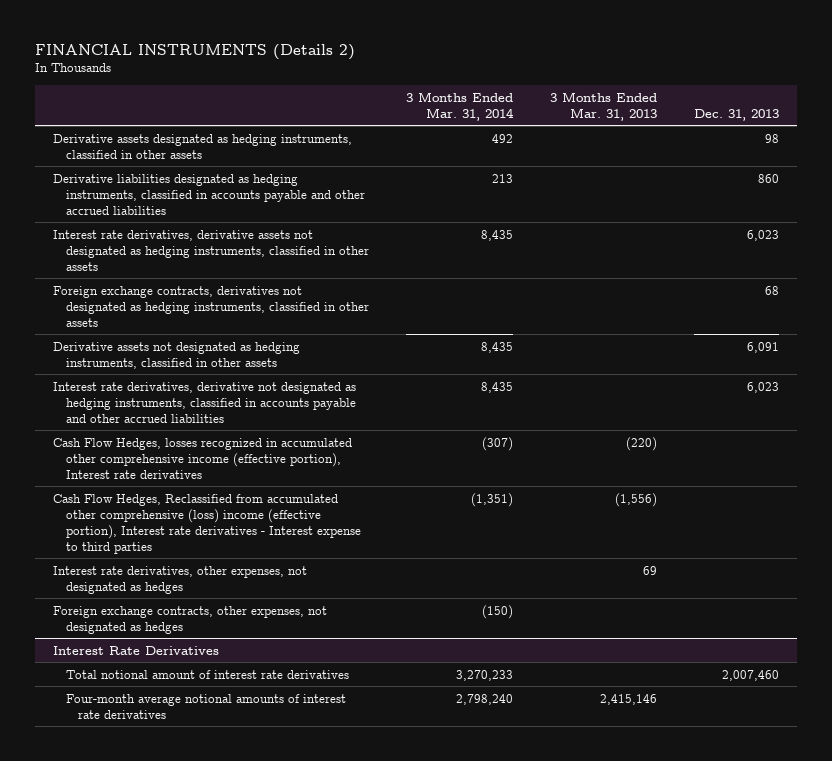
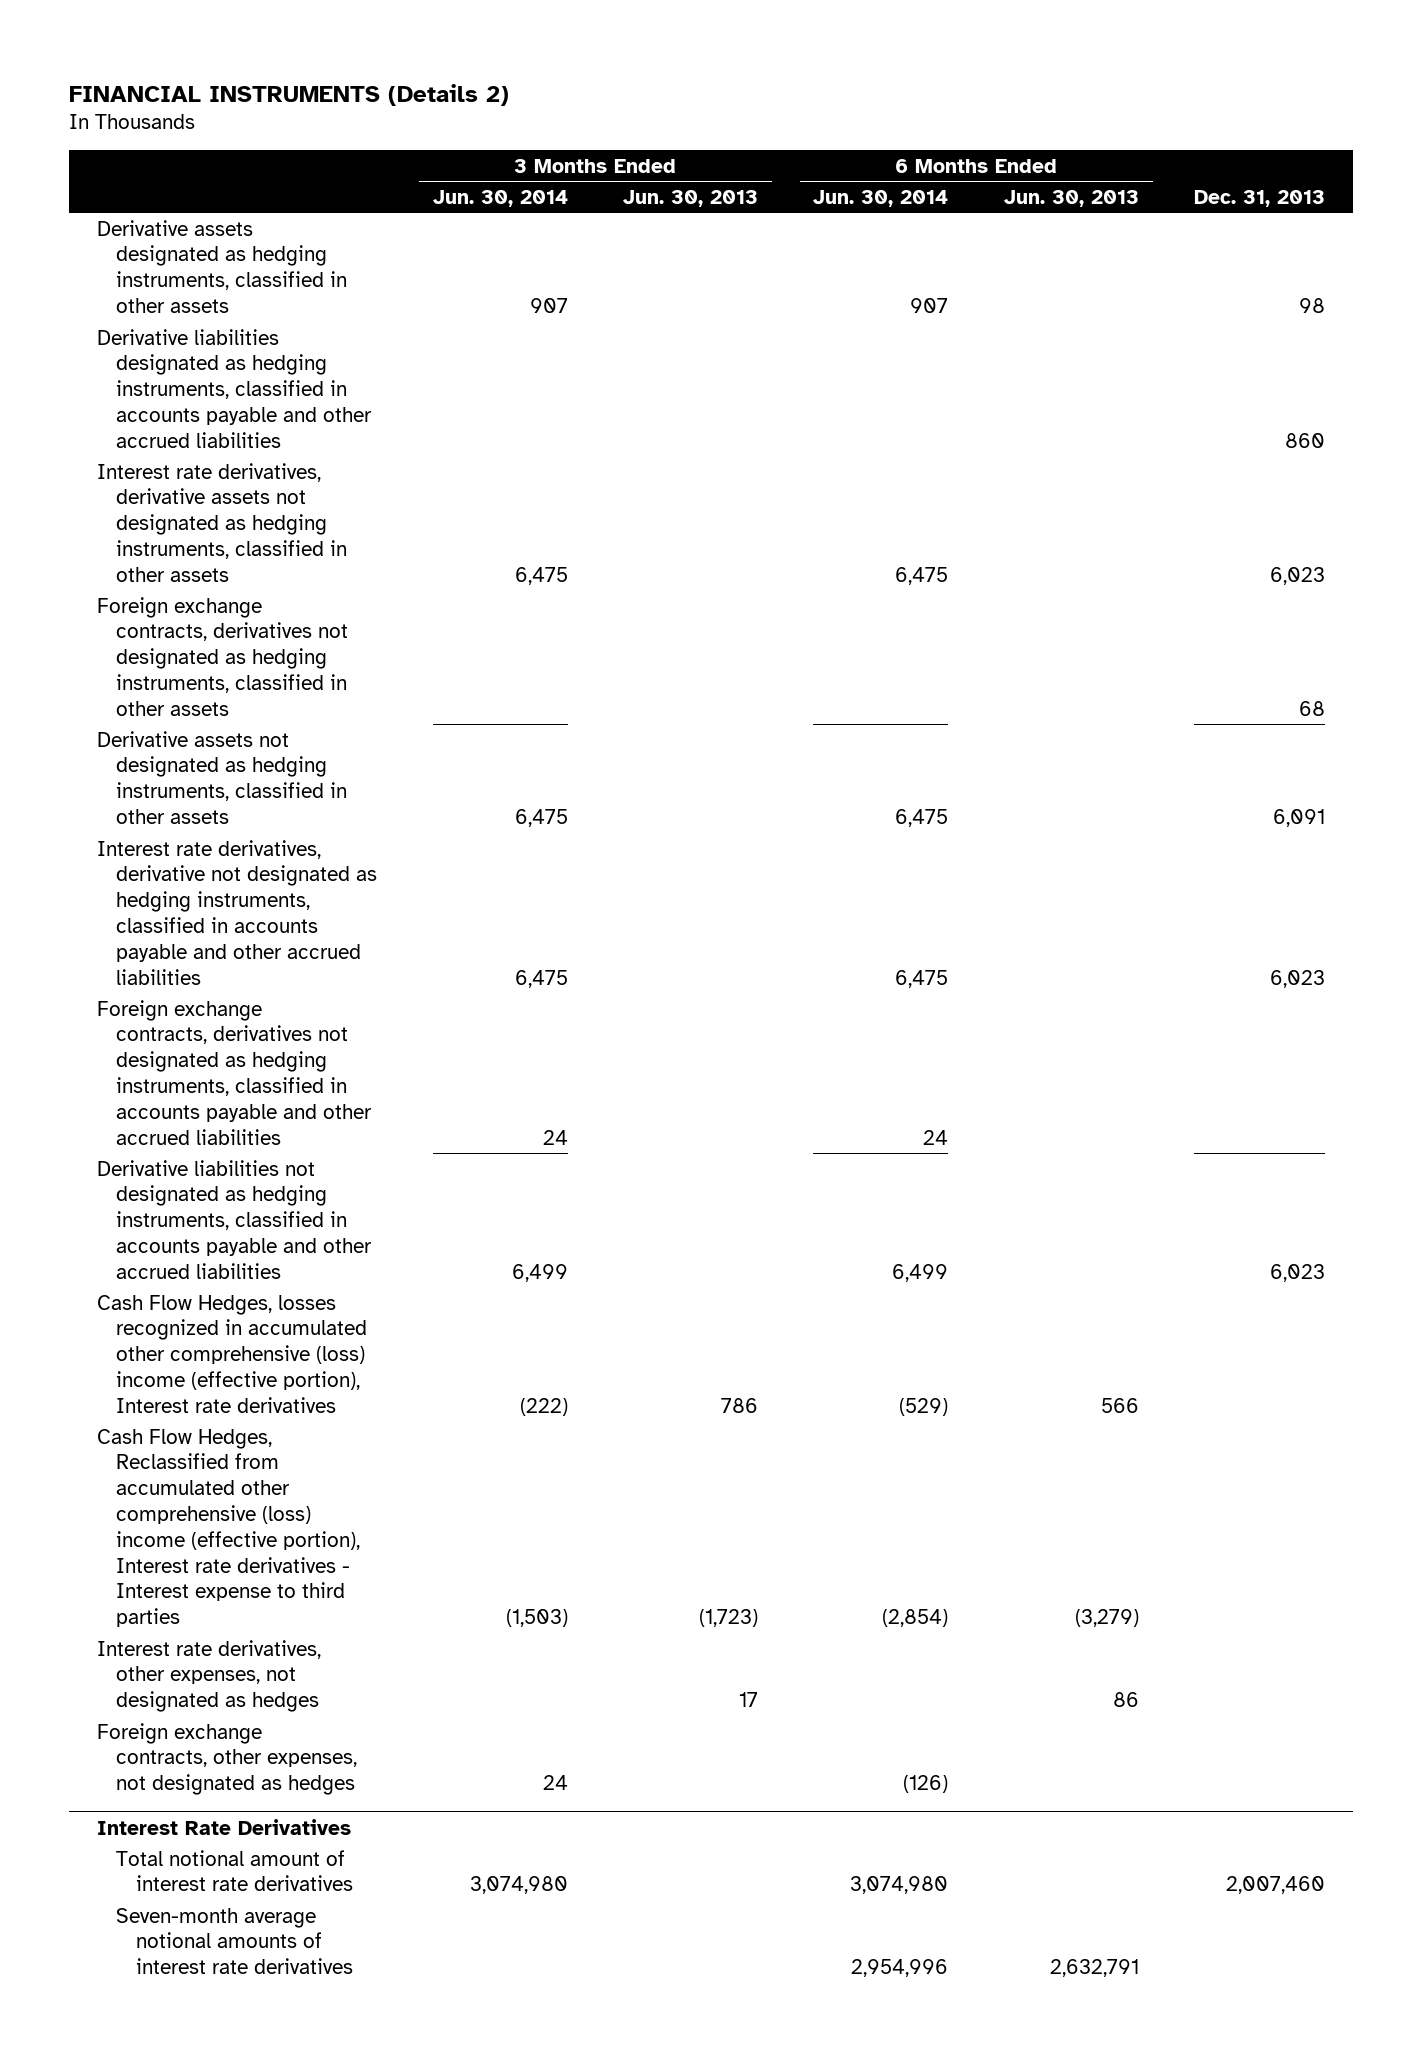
- | 3 Months Ended Mar. 31, 2014 | 3 Months Ended Mar. 31, 2013 | Dec. 31, 2013
+ | 3 Months Ended Jun. 30, 2014 | 3 Months Ended Jun. 30, 2013 | 6 Months Ended Jun. 30, 2014 | 6 Months Ended Jun. 30, 2013 | Dec. 31, 2013
- Cash Flow Hedges, losses recognized in accumulated other comprehensive income (effective portion), Interest rate derivatives | (307) | (220) |
+ Foreign exchange contracts, derivatives not designated as hedging instruments, classified in accounts payable and other accrued liabilities | 24 | | 24 | |
+ Derivative liabilities not designated as hedging instruments, classified in accounts payable and other accrued liabilities | 6,499 | | 6,499 | | 6,023
+ Cash Flow Hedges, losses recognized in accumulated other comprehensive (loss) income (effective portion), Interest rate derivatives | (222) | 786 | (529) | 566 |
@ Interest Rate Derivatives
- Four-month average notional amounts of interest rate derivatives | 2,798,240 | 2,415,146 |
+ Seven-month average notional amounts of interest rate derivatives | | | 2,954,996 | 2,632,791 |

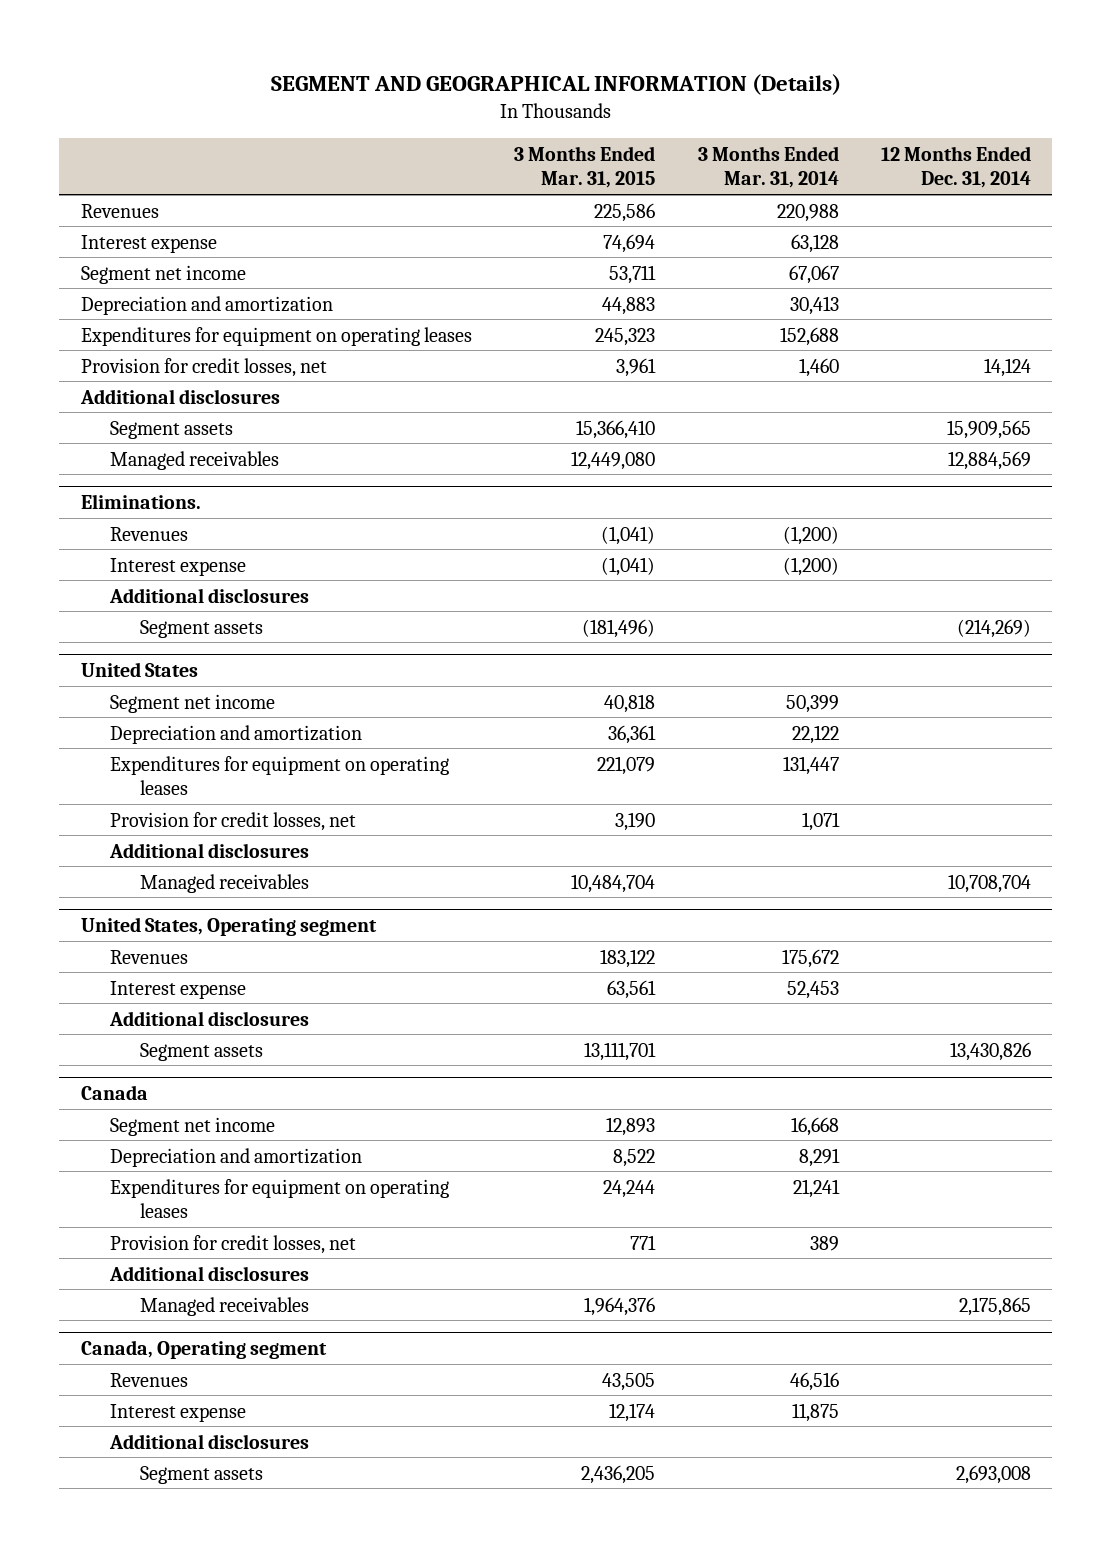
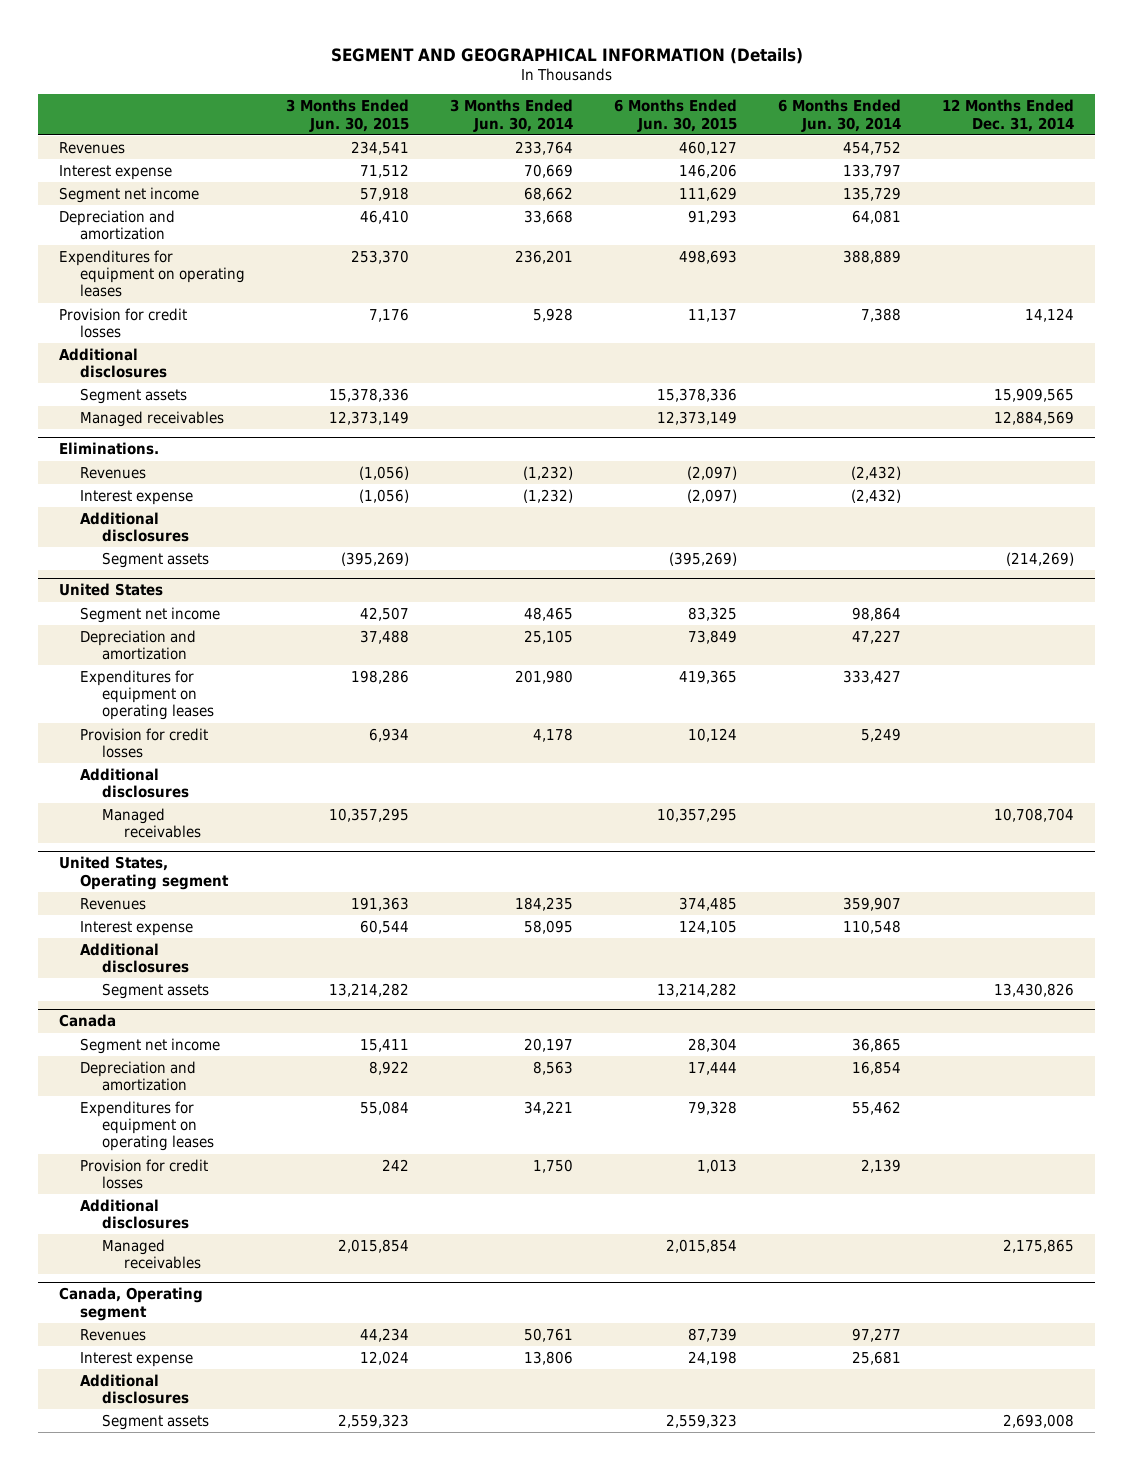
- | 3 Months Ended Mar. 31, 2015 | 3 Months Ended Mar. 31, 2014 | 12 Months Ended Dec. 31, 2014
+ | 3 Months Ended Jun. 30, 2015 | 3 Months Ended Jun. 30, 2014 | 6 Months Ended Jun. 30, 2015 | 6 Months Ended Jun. 30, 2014 | 12 Months Ended Dec. 31, 2014
- Provision for credit losses, net | 3,961 | 1,460 | 14,124
+ Provision for credit losses | 7,176 | 5,928 | 11,137 | 7,388 | 14,124
@ United States
- Provision for credit losses, net | 3,190 | 1,071 |
+ Provision for credit losses | 6,934 | 4,178 | 10,124 | 5,249 |
@ Canada
- Provision for credit losses, net | 771 | 389 |
+ Provision for credit losses | 242 | 1,750 | 1,013 | 2,139 |

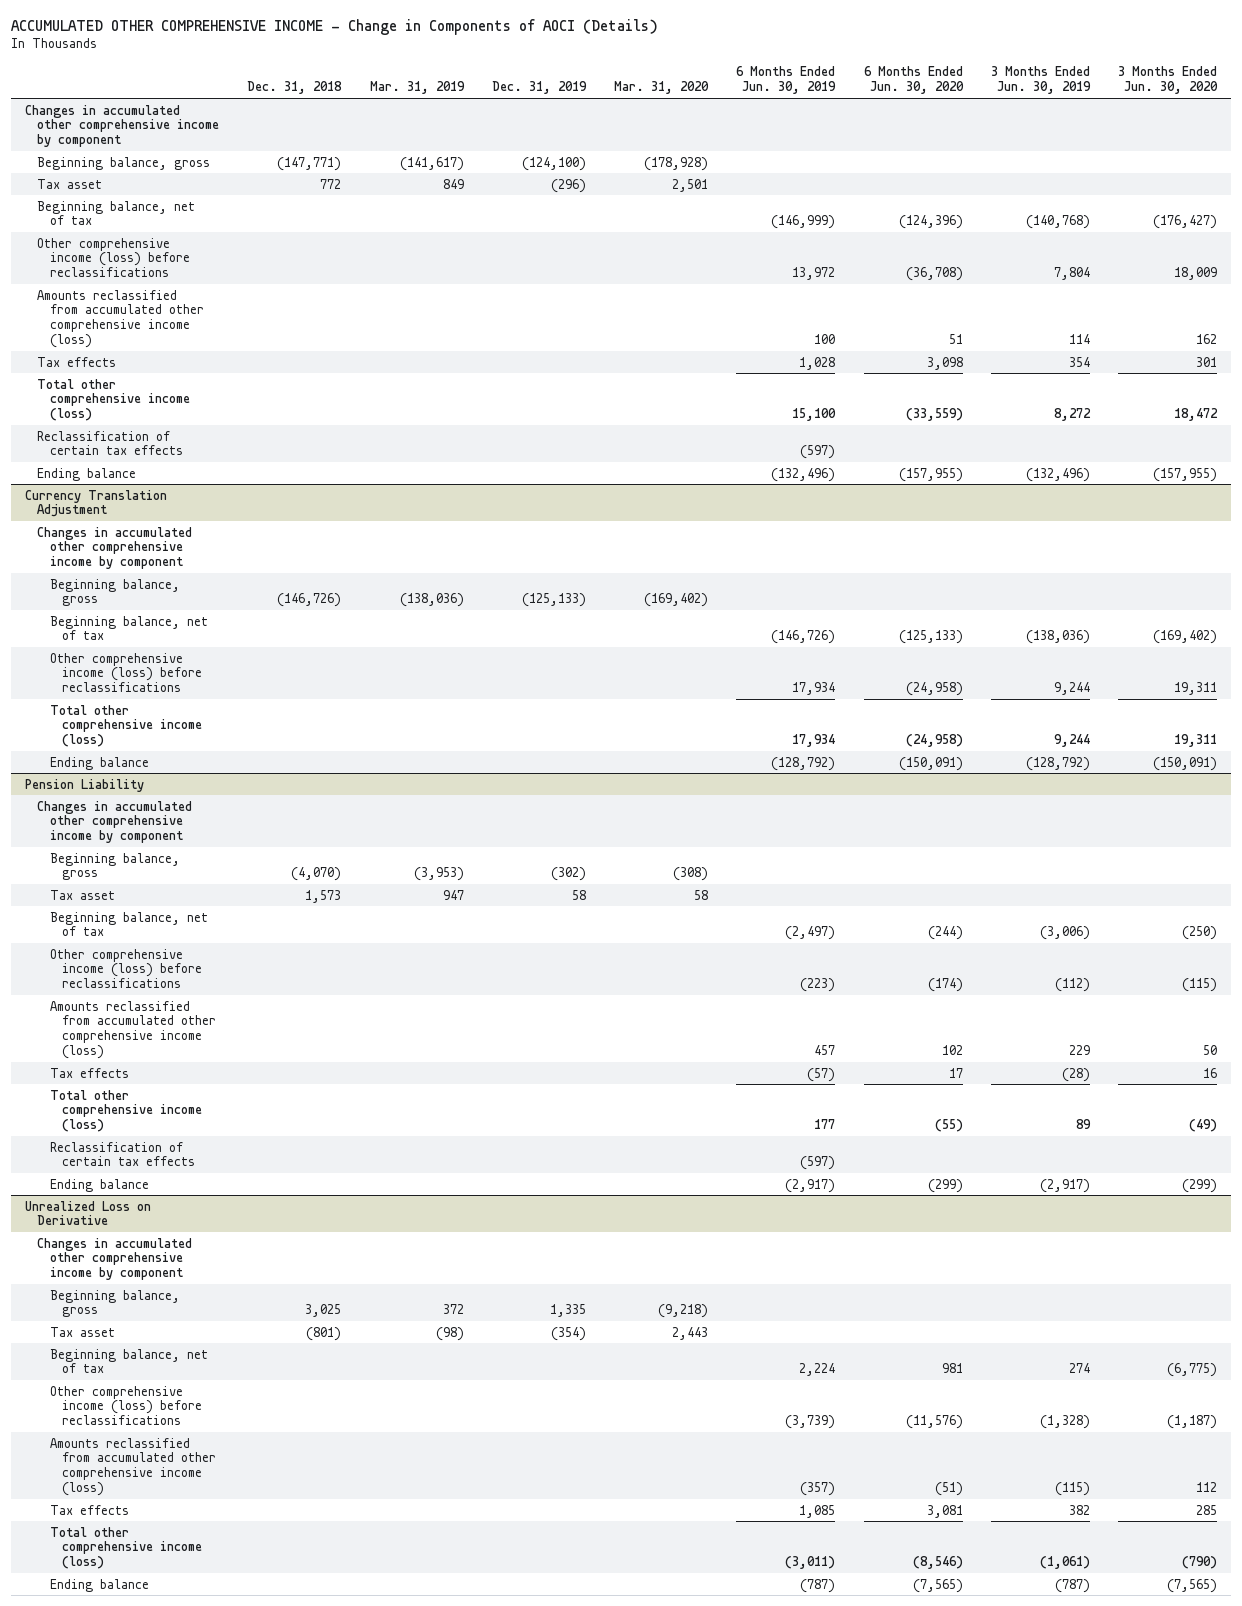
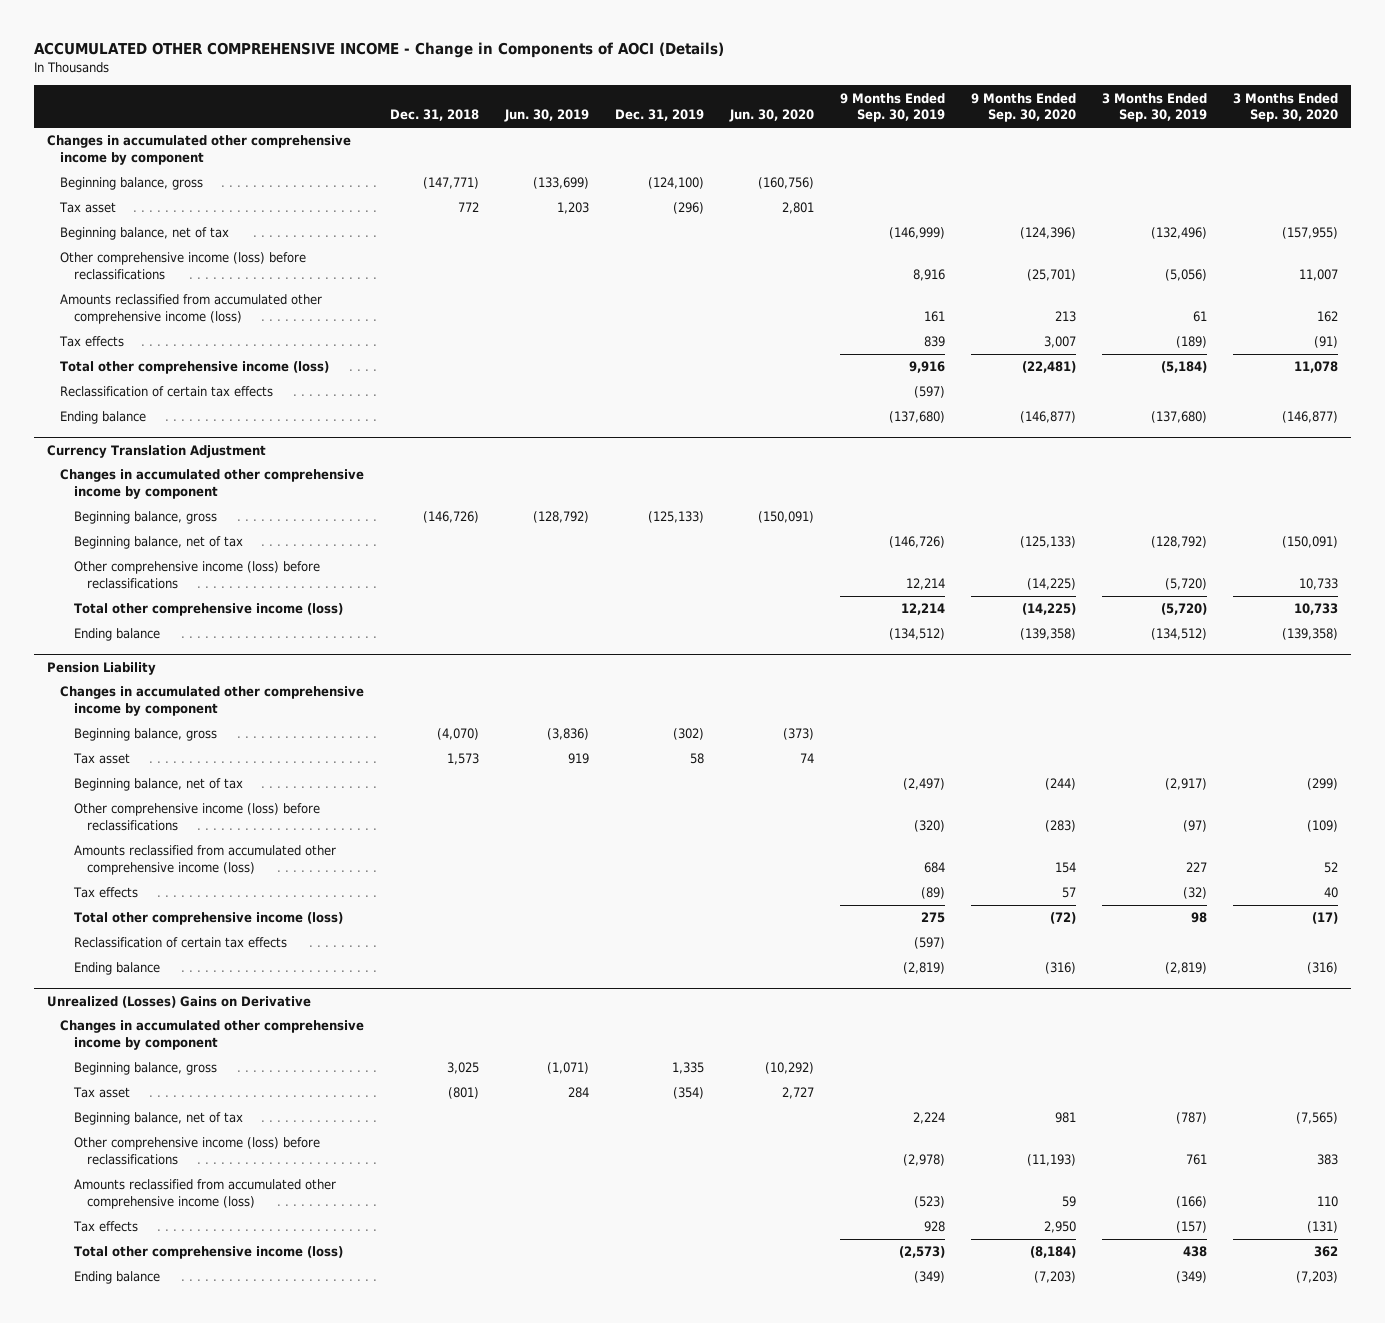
- | Dec. 31, 2018 | Mar. 31, 2019 | Dec. 31, 2019 | Mar. 31, 2020 | 6 Months Ended Jun. 30, 2019 | 6 Months Ended Jun. 30, 2020 | 3 Months Ended Jun. 30, 2019 | 3 Months Ended Jun. 30, 2020
+ | Dec. 31, 2018 | Jun. 30, 2019 | Dec. 31, 2019 | Jun. 30, 2020 | 9 Months Ended Sep. 30, 2019 | 9 Months Ended Sep. 30, 2020 | 3 Months Ended Sep. 30, 2019 | 3 Months Ended Sep. 30, 2020
- Unrealized Loss on Derivative
+ Unrealized (Losses) Gains on Derivative

